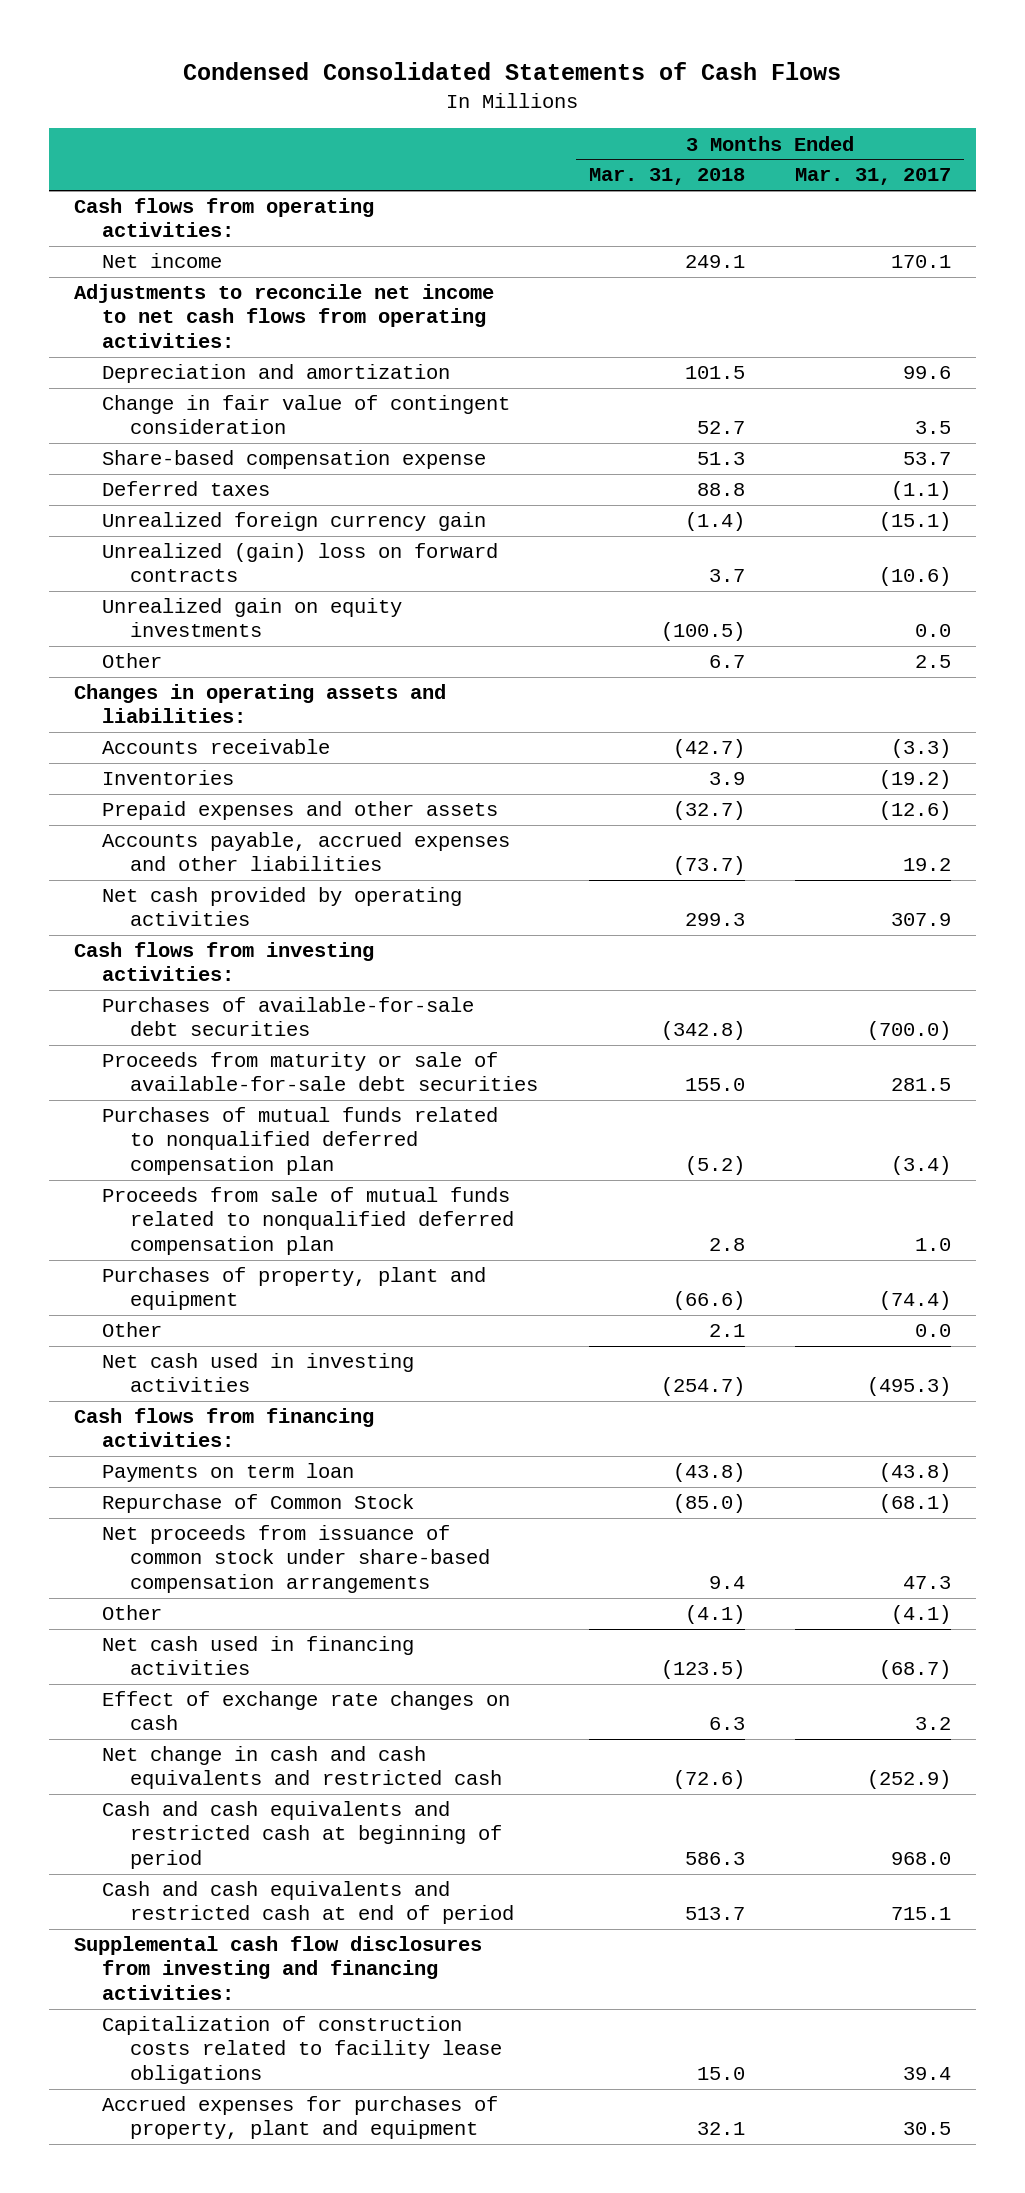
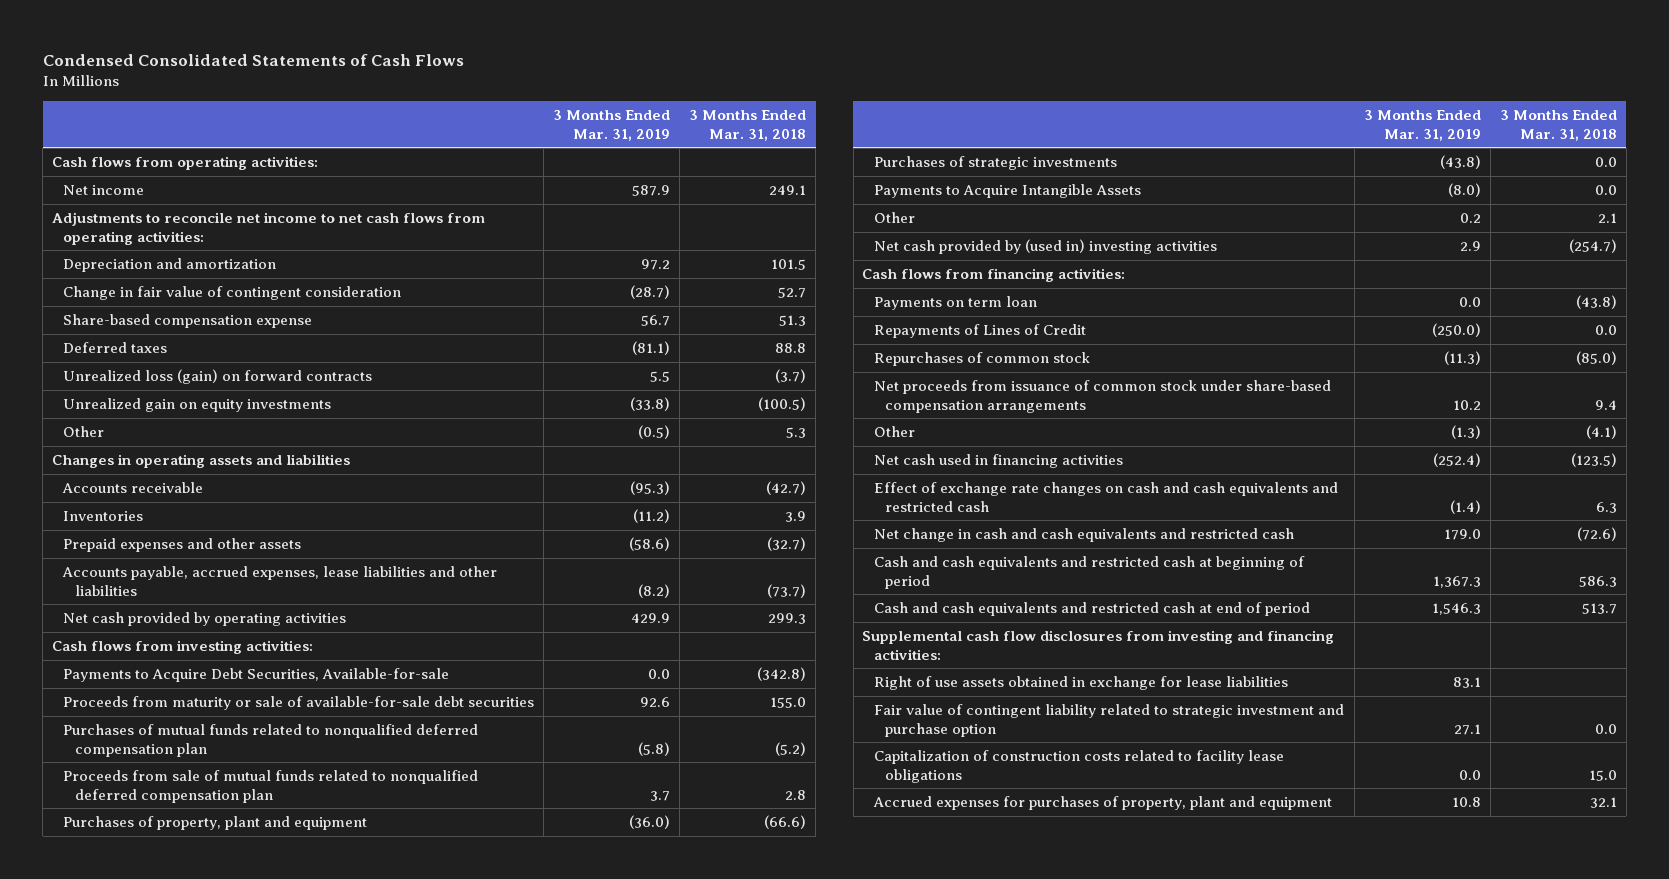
- | 3 Months Ended Mar. 31, 2018 | 3 Months Ended Mar. 31, 2017
+ | 3 Months Ended Mar. 31, 2019 | 3 Months Ended Mar. 31, 2018
- Unrealized foreign currency gain | (1.4) | (15.1)
- Unrealized (gain) loss on forward contracts | 3.7 | (10.6)
+ Unrealized loss (gain) on forward contracts | 5.5 | (3.7)
- Other | 6.7 | 2.5
- Changes in operating assets and liabilities:
+ Other | (0.5) | 5.3
+ Changes in operating assets and liabilities
- Accounts payable, accrued expenses and other liabilities | (73.7) | 19.2
+ Accounts payable, accrued expenses, lease liabilities and other liabilities | (8.2) | (73.7)
- Purchases of available-for-sale debt securities | (342.8) | (700.0)
+ Payments to Acquire Debt Securities, Available-for-sale | 0.0 | (342.8)
+ Purchases of strategic investments | (43.8) | 0.0
+ Payments to Acquire Intangible Assets | (8.0) | 0.0
- Net cash used in investing activities | (254.7) | (495.3)
+ Net cash provided by (used in) investing activities | 2.9 | (254.7)
- Repurchase of Common Stock | (85.0) | (68.1)
+ Repayments of Lines of Credit | (250.0) | 0.0
+ Repurchases of common stock | (11.3) | (85.0)
- Effect of exchange rate changes on cash | 6.3 | 3.2
+ Effect of exchange rate changes on cash and cash equivalents and restricted cash | (1.4) | 6.3
+ Right of use assets obtained in exchange for lease liabilities | 83.1 |
+ Fair value of contingent liability related to strategic investment and purchase option | 27.1 | 0.0

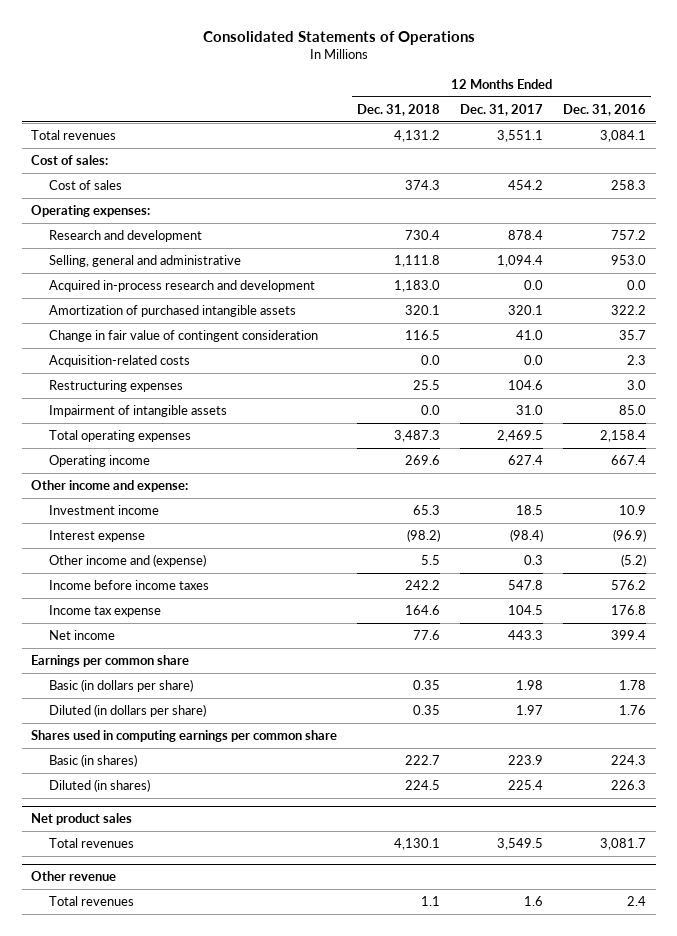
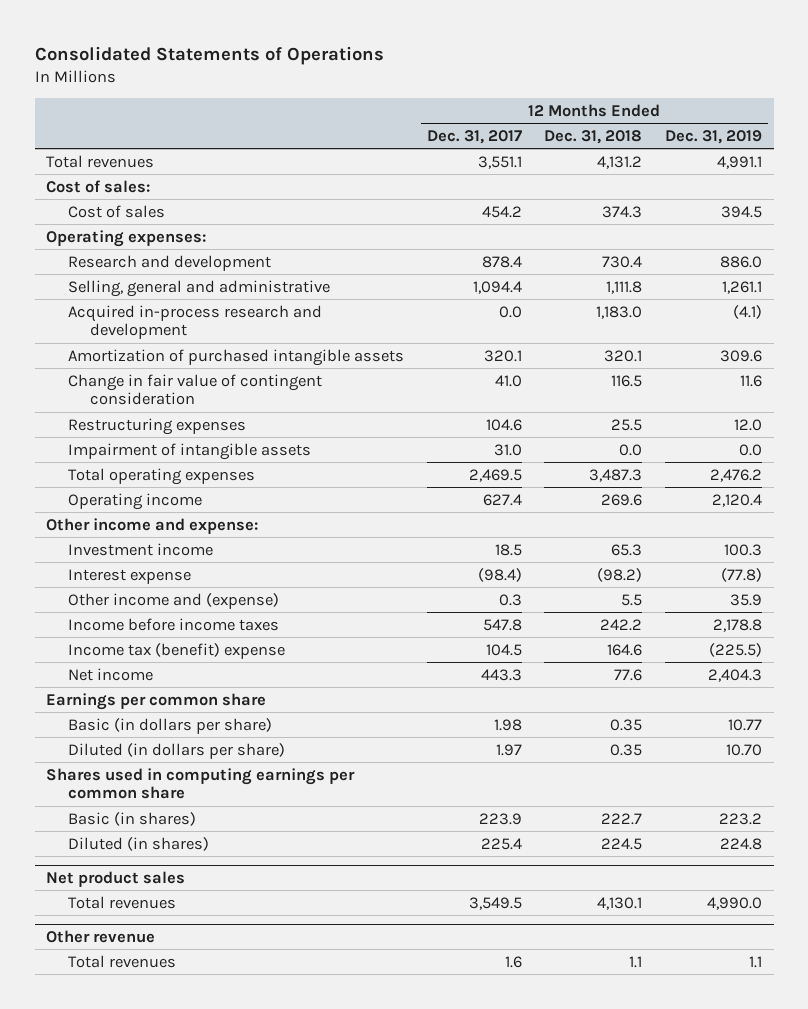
- | 12 Months Ended Dec. 31, 2018 | 12 Months Ended Dec. 31, 2017 | 12 Months Ended Dec. 31, 2016
+ | 12 Months Ended Dec. 31, 2017 | 12 Months Ended Dec. 31, 2018 | 12 Months Ended Dec. 31, 2019
- Acquisition-related costs | 0.0 | 0.0 | 2.3
- Income tax expense | 164.6 | 104.5 | 176.8
+ Income tax (benefit) expense | 104.5 | 164.6 | (225.5)

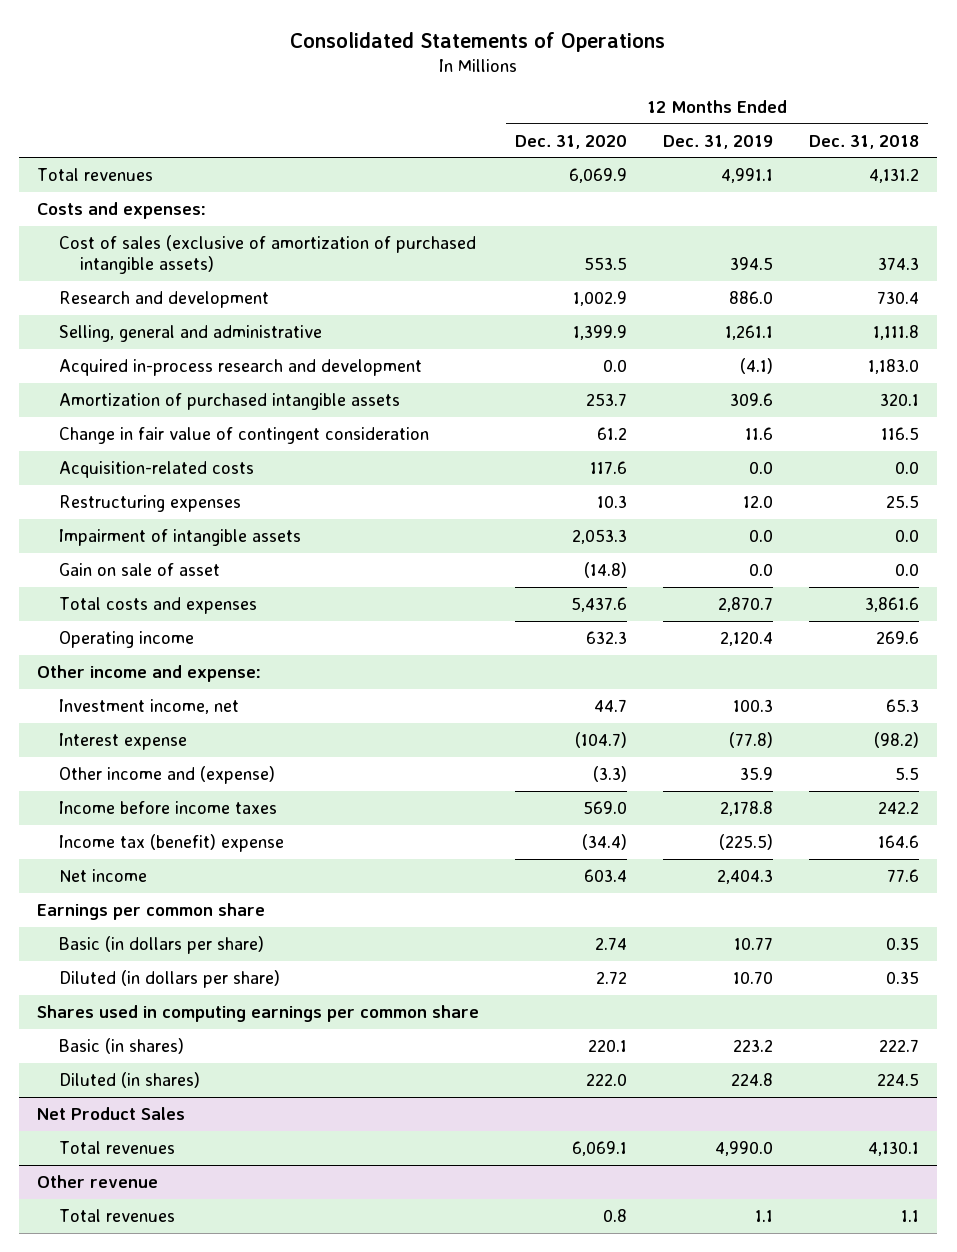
- | 12 Months Ended Dec. 31, 2017 | 12 Months Ended Dec. 31, 2018 | 12 Months Ended Dec. 31, 2019
+ | 12 Months Ended Dec. 31, 2020 | 12 Months Ended Dec. 31, 2019 | 12 Months Ended Dec. 31, 2018
- Cost of sales:
- Cost of sales | 454.2 | 374.3 | 394.5
- Operating expenses:
+ Costs and expenses:
+ Cost of sales (exclusive of amortization of purchased intangible assets) | 553.5 | 394.5 | 374.3
+ Acquisition-related costs | 117.6 | 0.0 | 0.0
- Total operating expenses | 2,469.5 | 3,487.3 | 2,476.2
+ Gain on sale of asset | (14.8) | 0.0 | 0.0
+ Total costs and expenses | 5,437.6 | 2,870.7 | 3,861.6
- Investment income | 18.5 | 65.3 | 100.3
+ Investment income, net | 44.7 | 100.3 | 65.3
- Net product sales
+ Net Product Sales

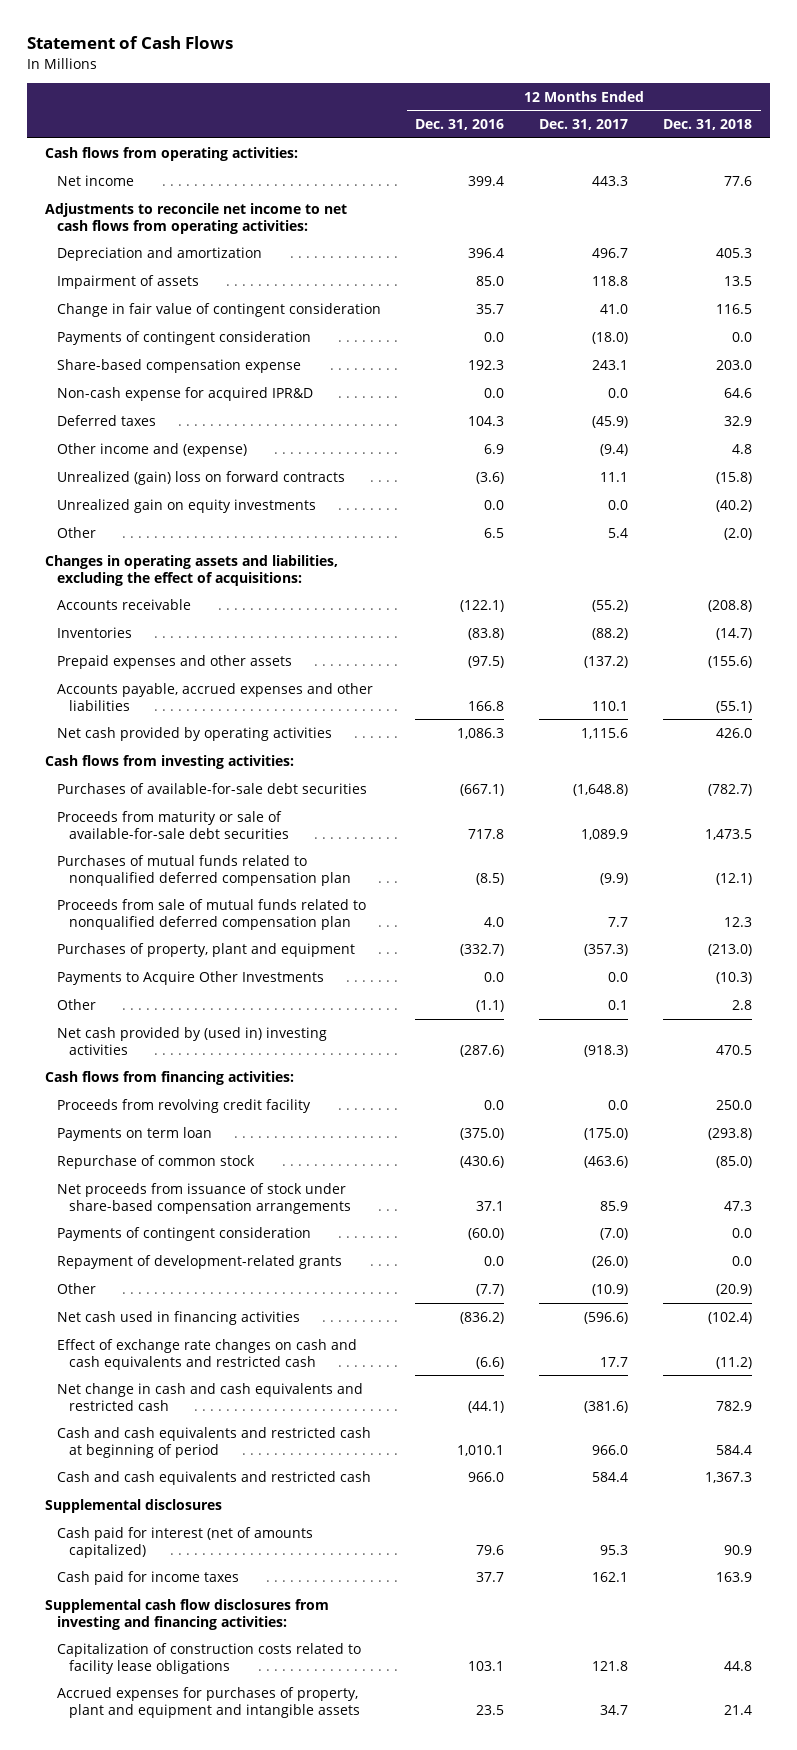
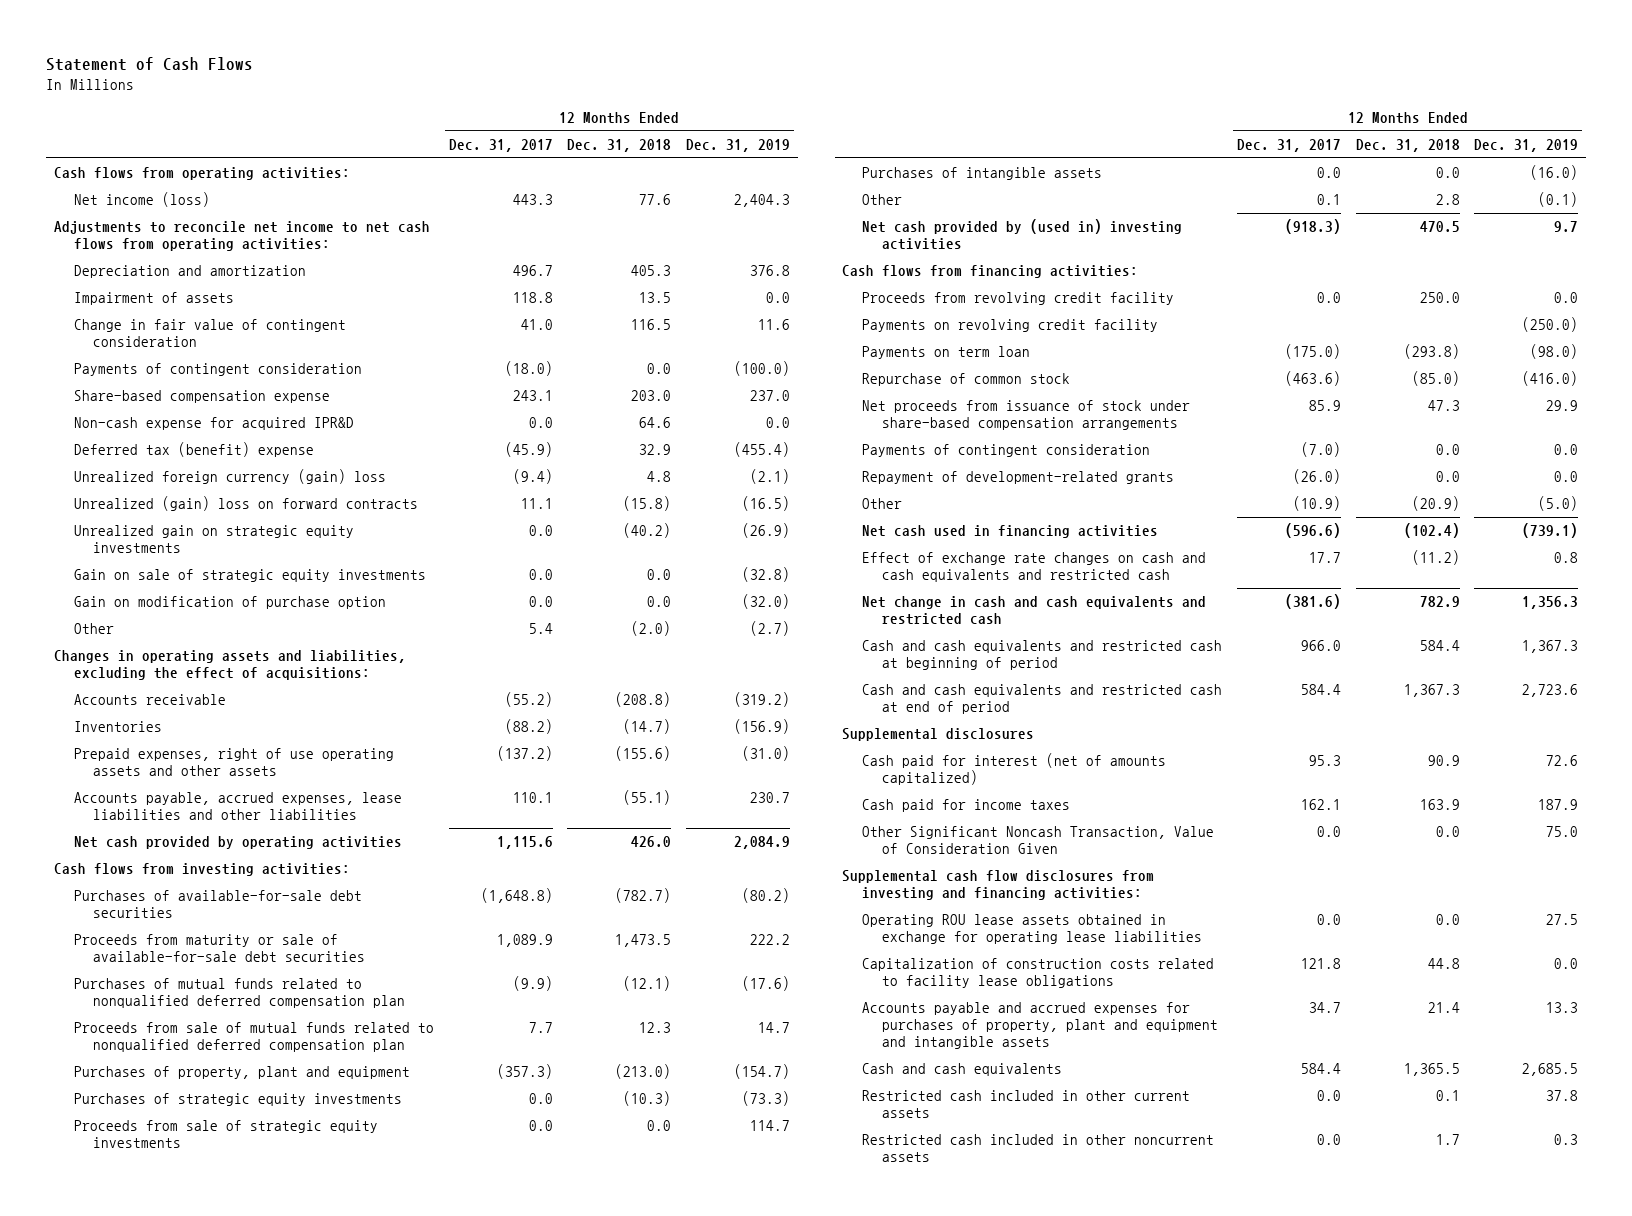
- | 12 Months Ended Dec. 31, 2016 | 12 Months Ended Dec. 31, 2017 | 12 Months Ended Dec. 31, 2018
+ | 12 Months Ended Dec. 31, 2017 | 12 Months Ended Dec. 31, 2018 | 12 Months Ended Dec. 31, 2019
- Net income | 399.4 | 443.3 | 77.6
+ Net income (loss) | 443.3 | 77.6 | 2,404.3
- Deferred taxes | 104.3 | (45.9) | 32.9
- Other income and (expense) | 6.9 | (9.4) | 4.8
+ Deferred tax (benefit) expense | (45.9) | 32.9 | (455.4)
+ Unrealized foreign currency (gain) loss | (9.4) | 4.8 | (2.1)
- Unrealized gain on equity investments | 0.0 | 0.0 | (40.2)
+ Unrealized gain on strategic equity investments | 0.0 | (40.2) | (26.9)
+ Gain on sale of strategic equity investments | 0.0 | 0.0 | (32.8)
+ Gain on modification of purchase option | 0.0 | 0.0 | (32.0)
- Prepaid expenses and other assets | (97.5) | (137.2) | (155.6)
- Accounts payable, accrued expenses and other liabilities | 166.8 | 110.1 | (55.1)
+ Prepaid expenses, right of use operating assets and other assets | (137.2) | (155.6) | (31.0)
+ Accounts payable, accrued expenses, lease liabilities and other liabilities | 110.1 | (55.1) | 230.7
- Payments to Acquire Other Investments | 0.0 | 0.0 | (10.3)
+ Purchases of strategic equity investments | 0.0 | (10.3) | (73.3)
+ Proceeds from sale of strategic equity investments | 0.0 | 0.0 | 114.7
+ Purchases of intangible assets | 0.0 | 0.0 | (16.0)
+ Payments on revolving credit facility | | | (250.0)
- Cash and cash equivalents and restricted cash | 966.0 | 584.4 | 1,367.3
+ Cash and cash equivalents and restricted cash at end of period | 584.4 | 1,367.3 | 2,723.6
+ Other Significant Noncash Transaction, Value of Consideration Given | 0.0 | 0.0 | 75.0
+ Operating ROU lease assets obtained in exchange for operating lease liabilities | 0.0 | 0.0 | 27.5
- Accrued expenses for purchases of property, plant and equipment and intangible assets | 23.5 | 34.7 | 21.4
+ Accounts payable and accrued expenses for purchases of property, plant and equipment and intangible assets | 34.7 | 21.4 | 13.3
+ Cash and cash equivalents | 584.4 | 1,365.5 | 2,685.5
+ Restricted cash included in other current assets | 0.0 | 0.1 | 37.8
+ Restricted cash included in other noncurrent assets | 0.0 | 1.7 | 0.3

